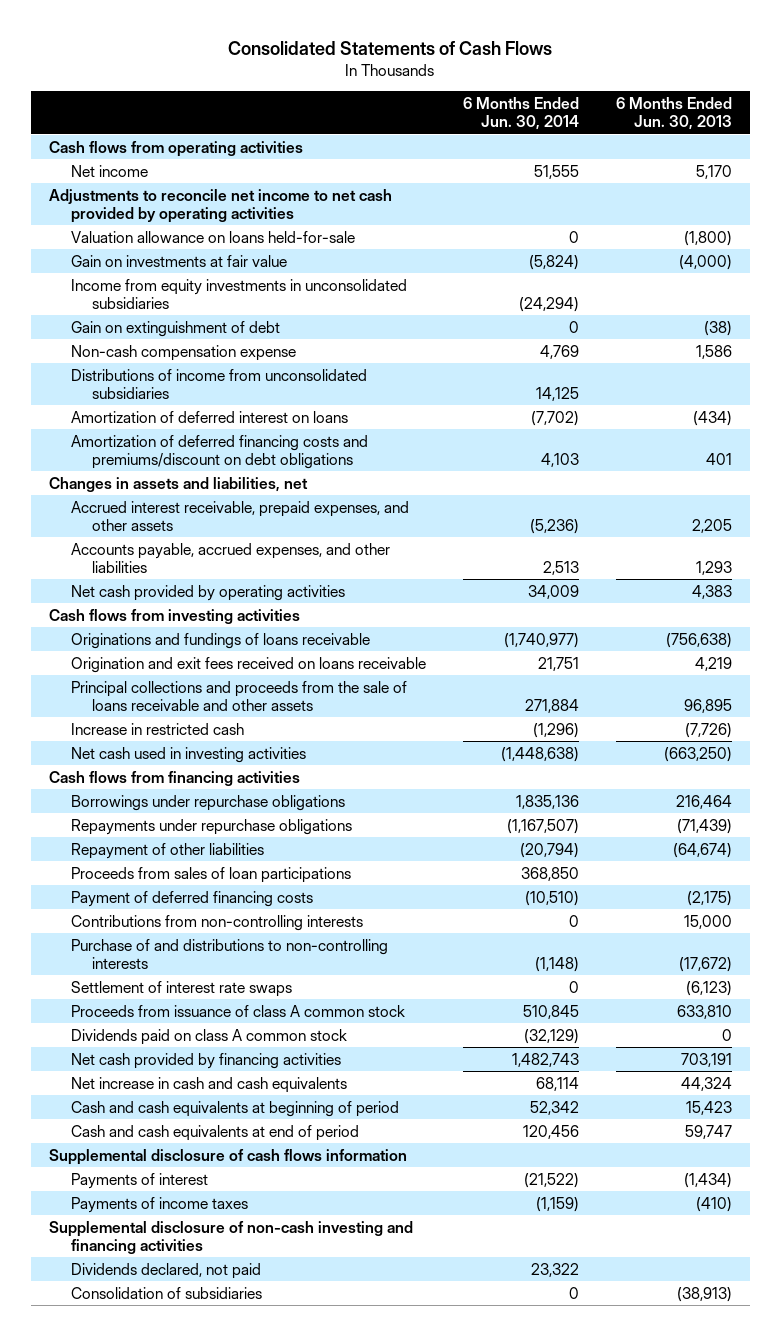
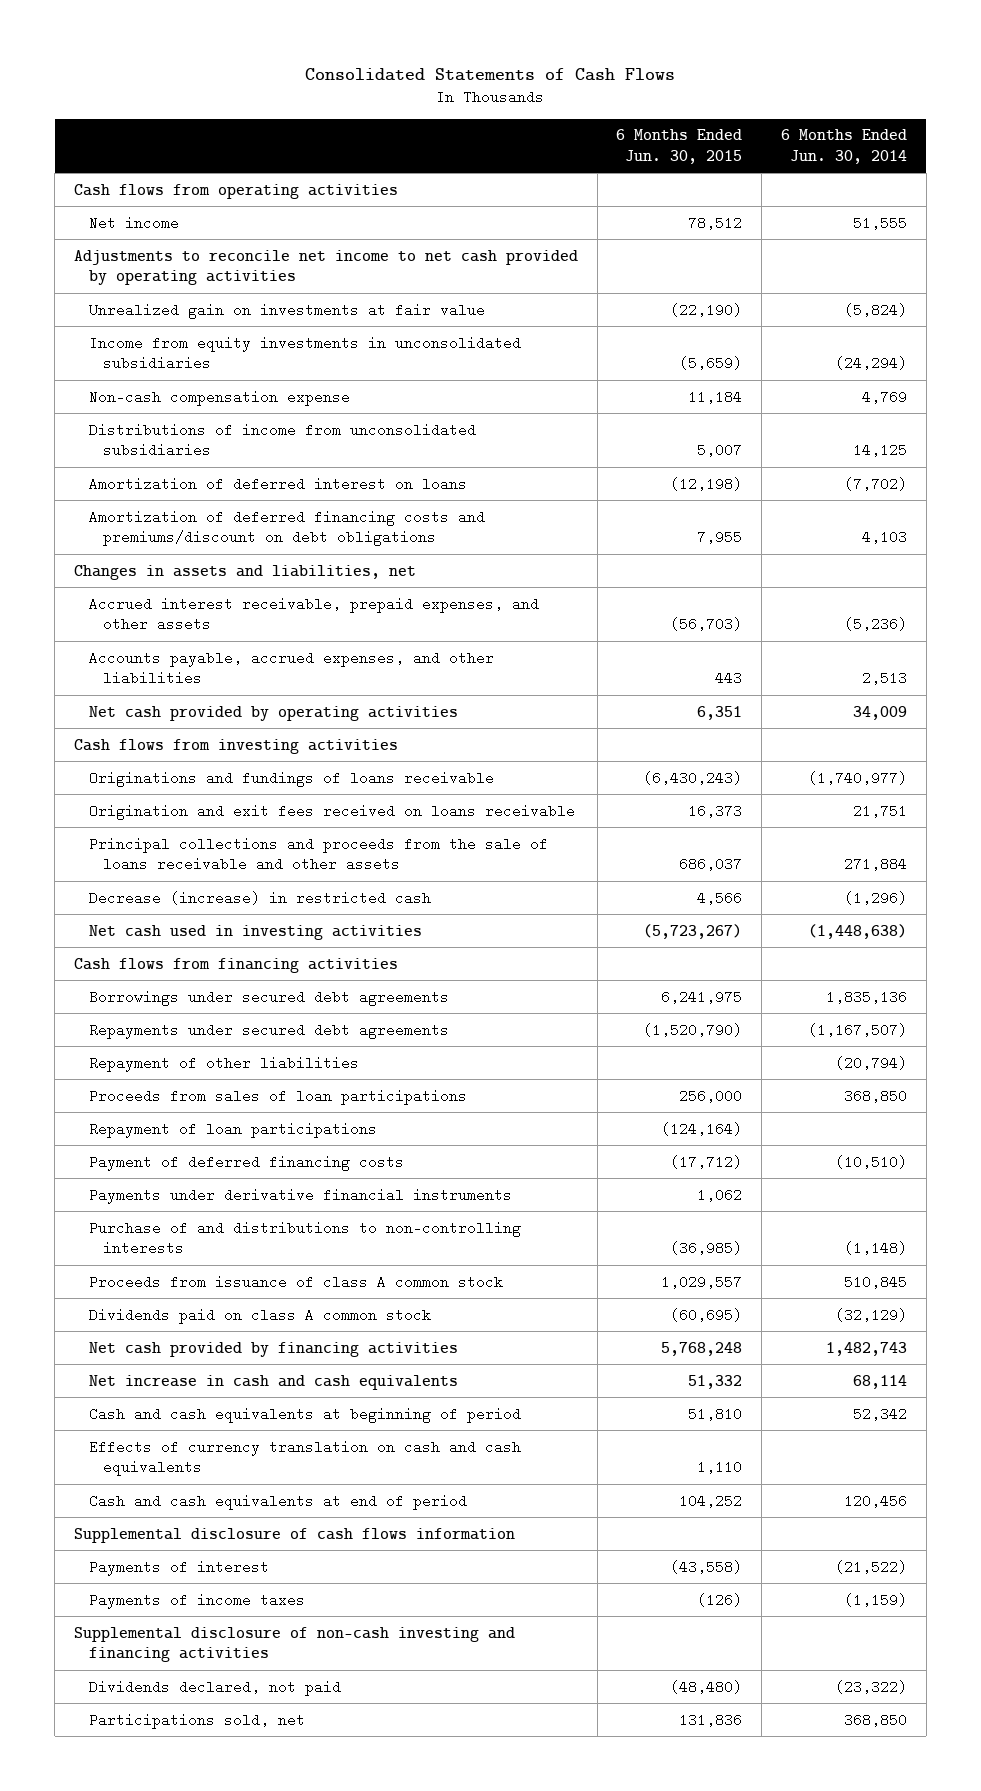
- | 6 Months Ended Jun. 30, 2014 | 6 Months Ended Jun. 30, 2013
+ | 6 Months Ended Jun. 30, 2015 | 6 Months Ended Jun. 30, 2014
- Valuation allowance on loans held-for-sale | 0 | (1,800)
- Gain on investments at fair value | (5,824) | (4,000)
+ Unrealized gain on investments at fair value | (22,190) | (5,824)
- Gain on extinguishment of debt | 0 | (38)
- Increase in restricted cash | (1,296) | (7,726)
+ Decrease (increase) in restricted cash | 4,566 | (1,296)
- Borrowings under repurchase obligations | 1,835,136 | 216,464
- Repayments under repurchase obligations | (1,167,507) | (71,439)
+ Borrowings under secured debt agreements | 6,241,975 | 1,835,136
+ Repayments under secured debt agreements | (1,520,790) | (1,167,507)
+ Repayment of loan participations | (124,164) |
- Contributions from non-controlling interests | 0 | 15,000
+ Payments under derivative financial instruments | 1,062 |
- Settlement of interest rate swaps | 0 | (6,123)
+ Effects of currency translation on cash and cash equivalents | 1,110 |
- Dividends declared, not paid | 23,322 |
- Consolidation of subsidiaries | 0 | (38,913)
+ Dividends declared, not paid | (48,480) | (23,322)
+ Participations sold, net | 131,836 | 368,850

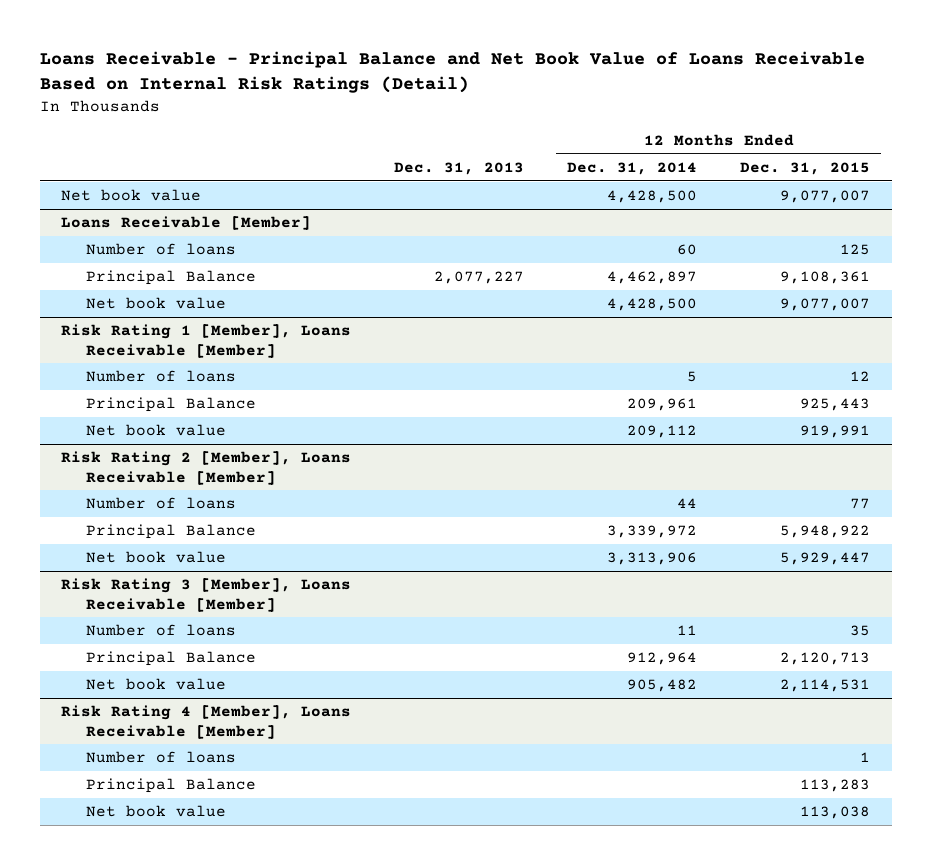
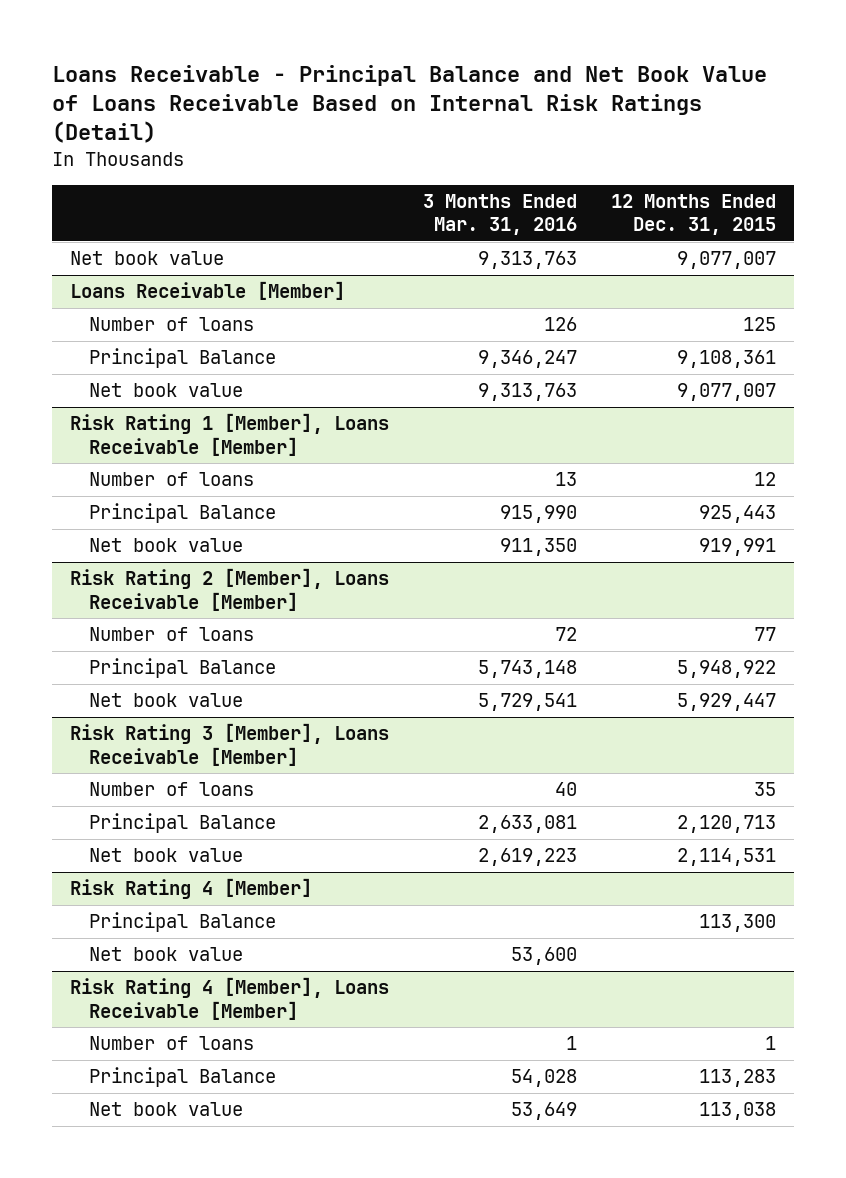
- | Dec. 31, 2013 | 12 Months Ended Dec. 31, 2014 | 12 Months Ended Dec. 31, 2015
+ | 3 Months Ended Mar. 31, 2016 | 12 Months Ended Dec. 31, 2015
+ Risk Rating 4 [Member]
+ Principal Balance | | 113,300
+ Net book value | 53,600 |

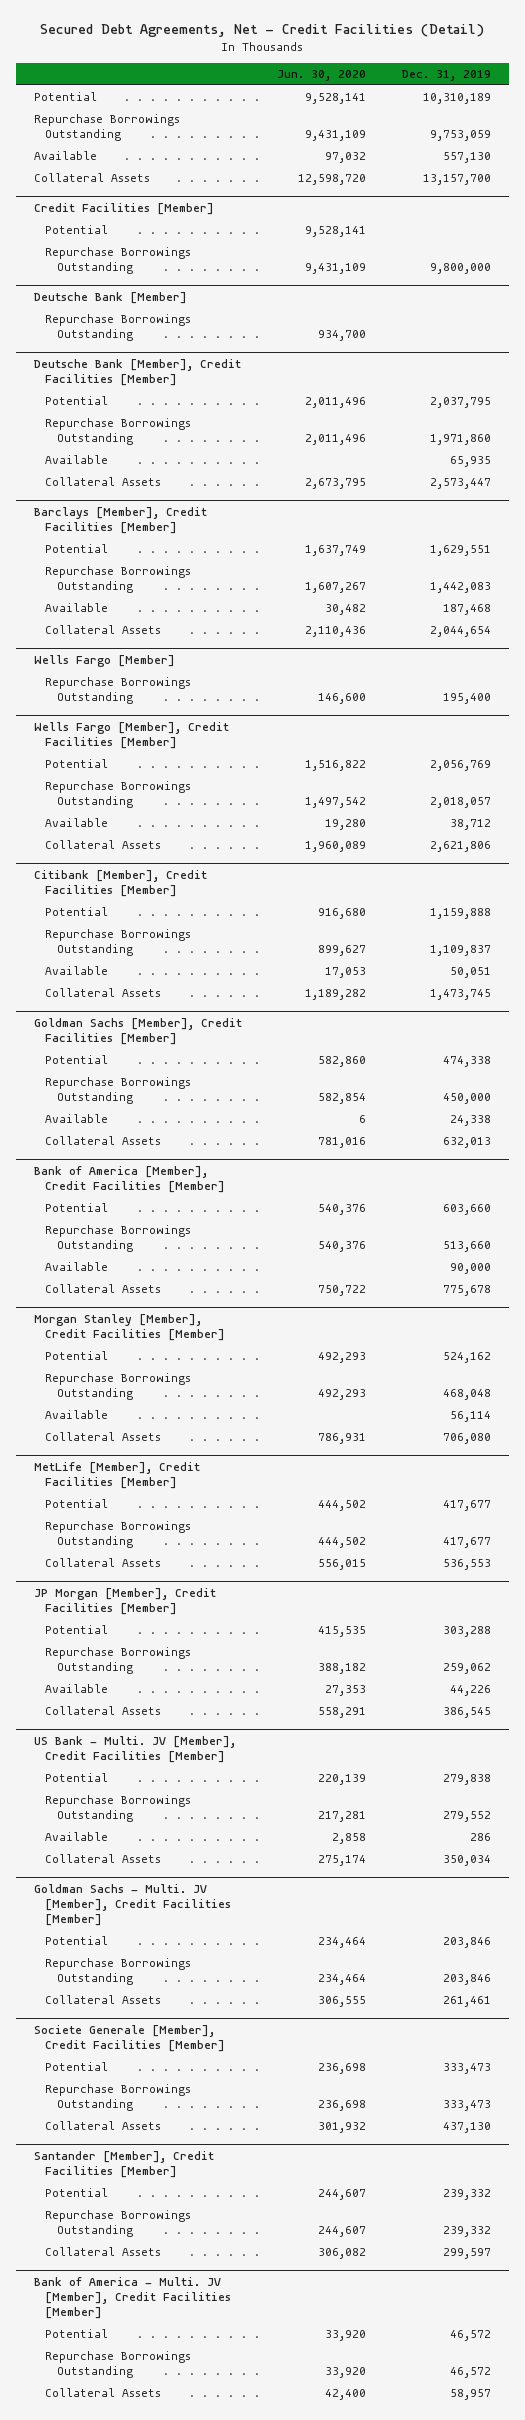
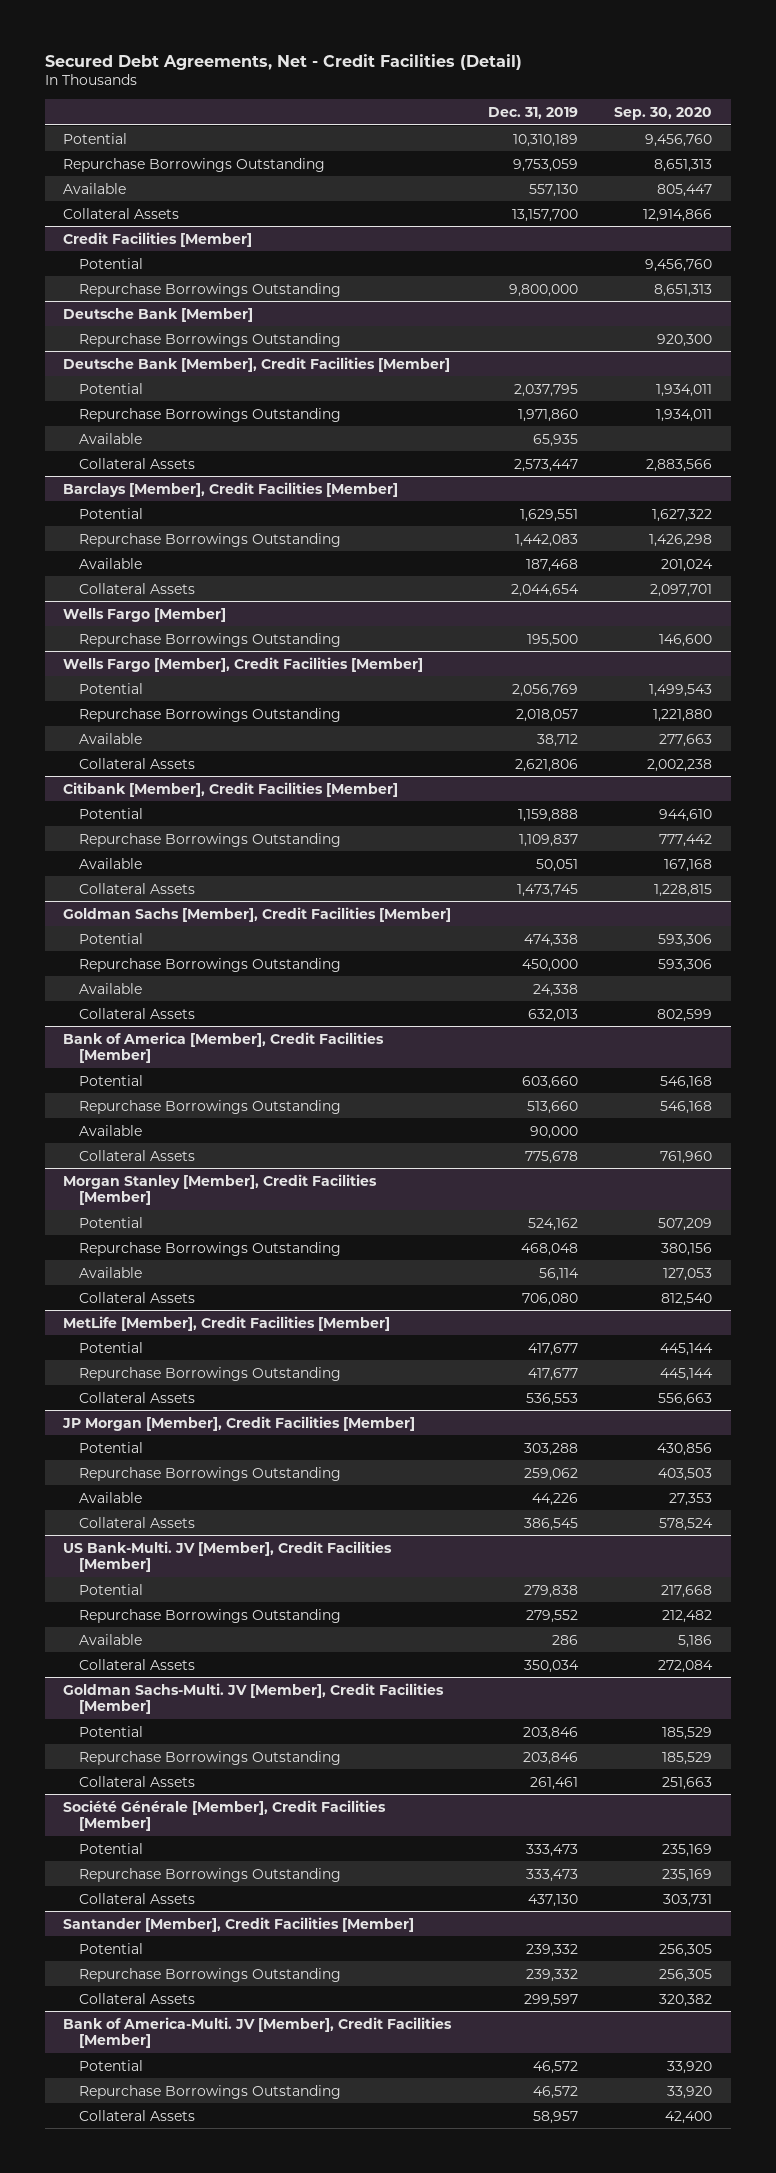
- | Jun. 30, 2020 | Dec. 31, 2019
+ | Dec. 31, 2019 | Sep. 30, 2020
@ Wells Fargo [Member]
- Repurchase Borrowings Outstanding | 146,600 | 195,400
+ Repurchase Borrowings Outstanding | 195,500 | 146,600
- US Bank - Multi. JV [Member], Credit Facilities [Member]
+ US Bank-Multi. JV [Member], Credit Facilities [Member]
- Goldman Sachs - Multi. JV [Member], Credit Facilities [Member]
+ Goldman Sachs-Multi. JV [Member], Credit Facilities [Member]
- Societe Generale [Member], Credit Facilities [Member]
+ Société Générale [Member], Credit Facilities [Member]
- Bank of America - Multi. JV [Member], Credit Facilities [Member]
+ Bank of America-Multi. JV [Member], Credit Facilities [Member]

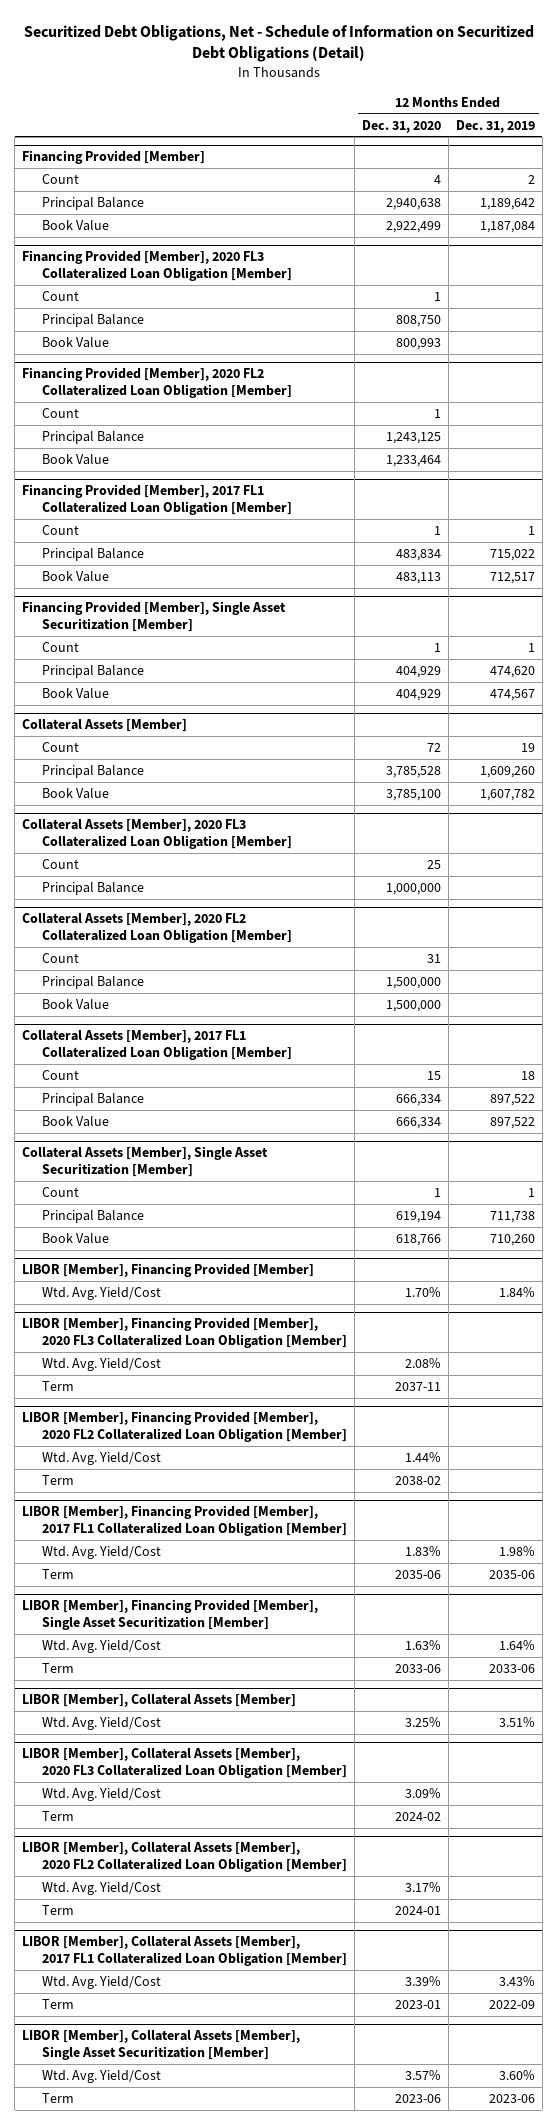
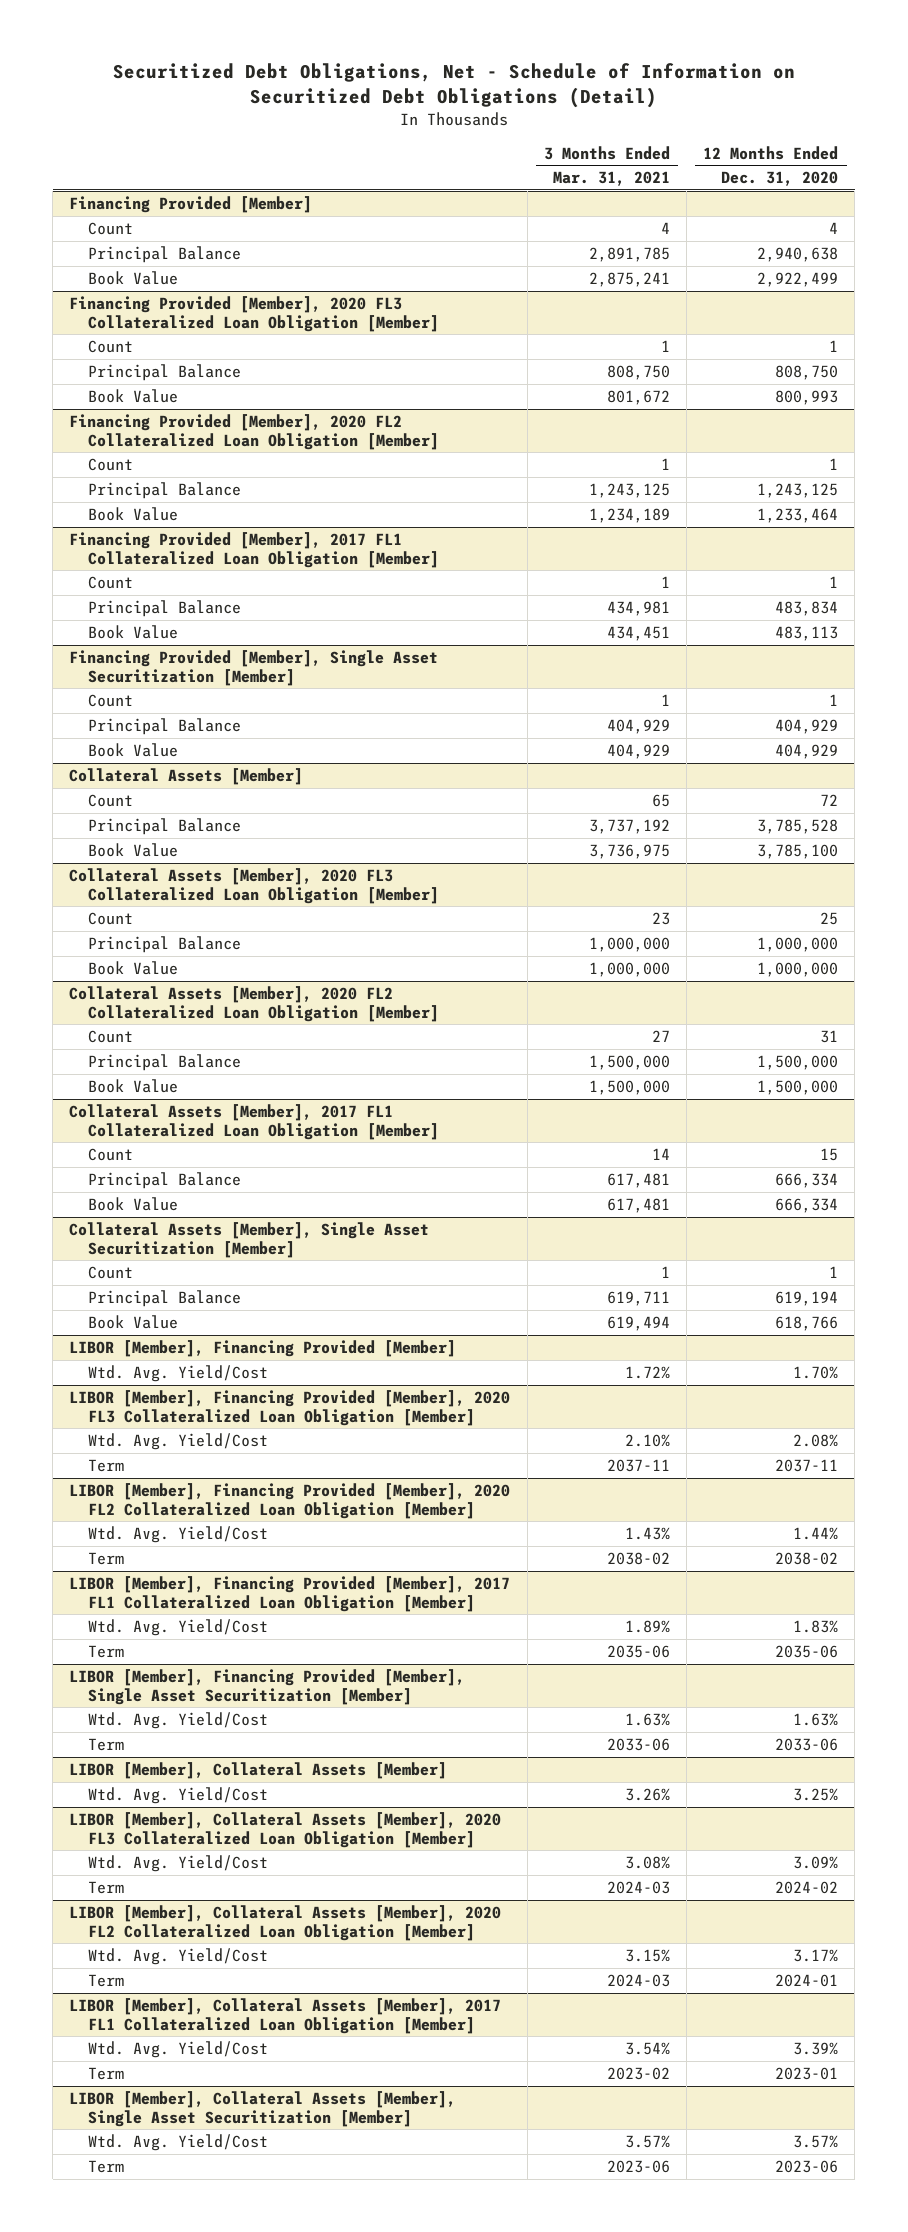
- | 12 Months Ended Dec. 31, 2020 | 12 Months Ended Dec. 31, 2019
+ | 3 Months Ended Mar. 31, 2021 | 12 Months Ended Dec. 31, 2020
@ Collateral Assets [Member], 2020 FL3 Collateralized Loan Obligation [Member]
+ Book Value | 1,000,000 | 1,000,000

